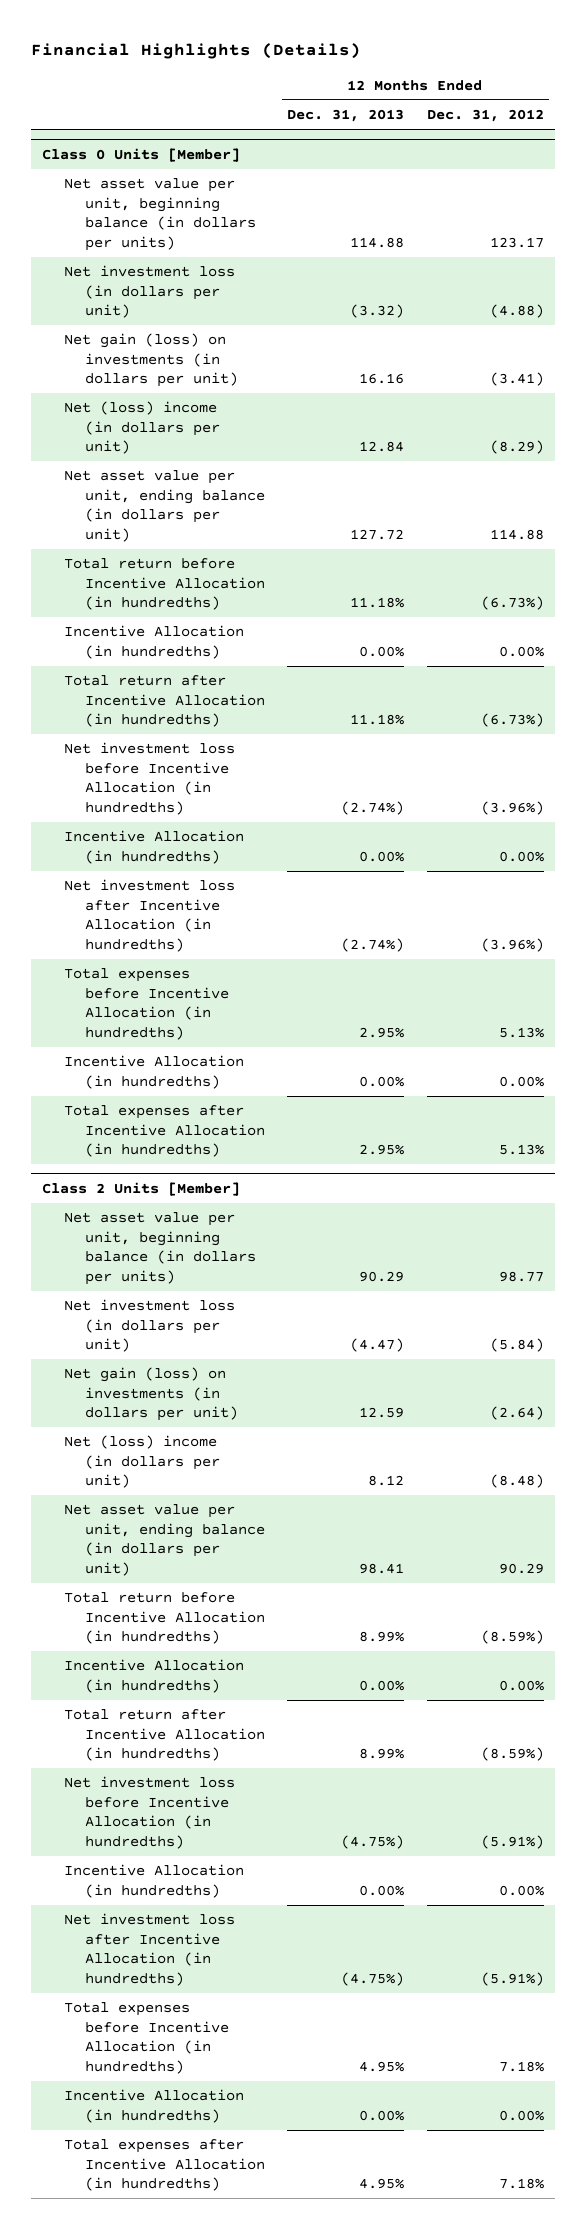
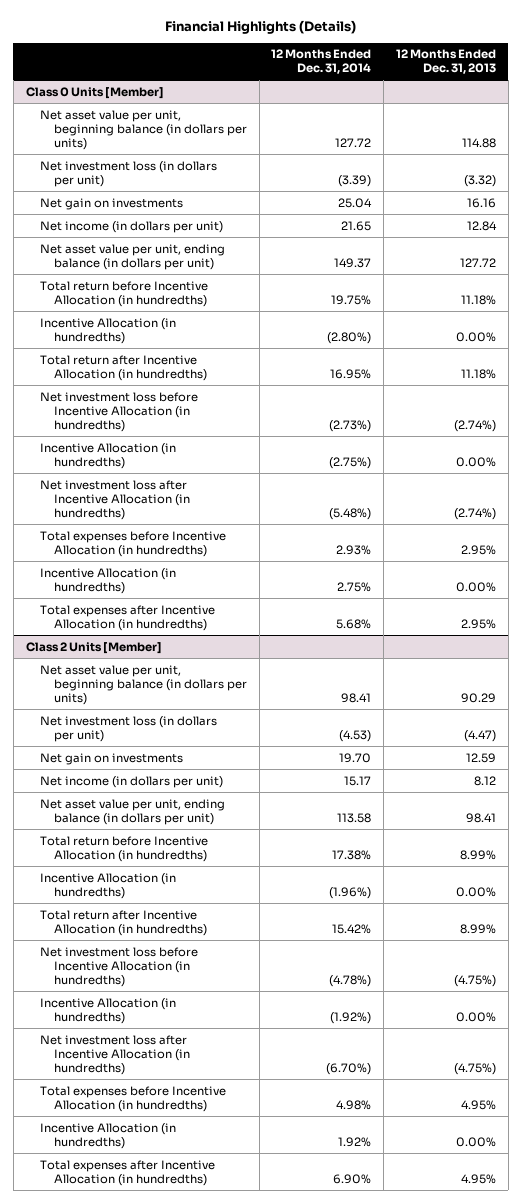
- | 12 Months Ended Dec. 31, 2013 | 12 Months Ended Dec. 31, 2012
+ | 12 Months Ended Dec. 31, 2014 | 12 Months Ended Dec. 31, 2013
@ Class 0 Units [Member]
- Net gain (loss) on investments (in dollars per unit) | 16.16 | (3.41)
- Net (loss) income (in dollars per unit) | 12.84 | (8.29)
+ Net gain on investments | 25.04 | 16.16
+ Net income (in dollars per unit) | 21.65 | 12.84
@ Class 2 Units [Member]
- Net gain (loss) on investments (in dollars per unit) | 12.59 | (2.64)
- Net (loss) income (in dollars per unit) | 8.12 | (8.48)
+ Net gain on investments | 19.70 | 12.59
+ Net income (in dollars per unit) | 15.17 | 8.12

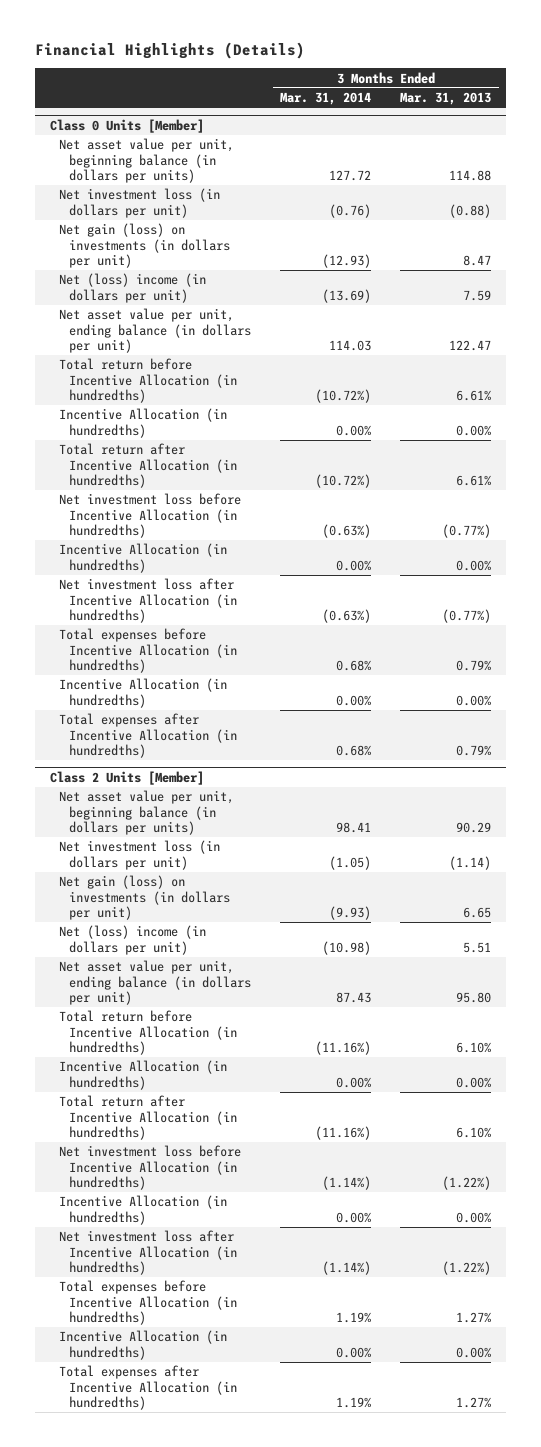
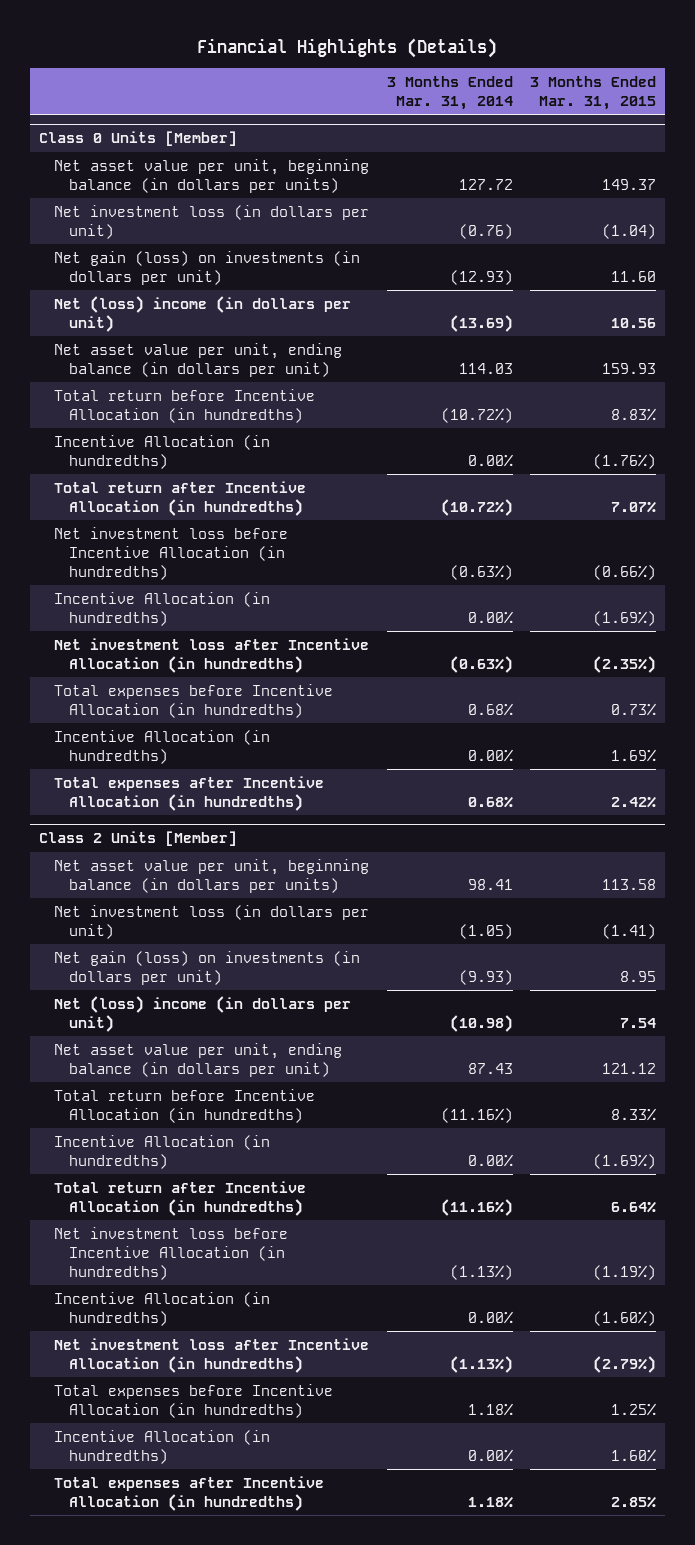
- | 3 Months Ended Mar. 31, 2014 | 3 Months Ended Mar. 31, 2013
+ | 3 Months Ended Mar. 31, 2014 | 3 Months Ended Mar. 31, 2015
@ Class 2 Units [Member]
- Net investment loss before Incentive Allocation (in hundredths) | (1.14%) | (1.22%)
+ Net investment loss before Incentive Allocation (in hundredths) | (1.13%) | (1.19%)
- Net investment loss after Incentive Allocation (in hundredths) | (1.14%) | (1.22%)
- Total expenses before Incentive Allocation (in hundredths) | 1.19% | 1.27%
+ Net investment loss after Incentive Allocation (in hundredths) | (1.13%) | (2.79%)
+ Total expenses before Incentive Allocation (in hundredths) | 1.18% | 1.25%
- Total expenses after Incentive Allocation (in hundredths) | 1.19% | 1.27%
+ Total expenses after Incentive Allocation (in hundredths) | 1.18% | 2.85%

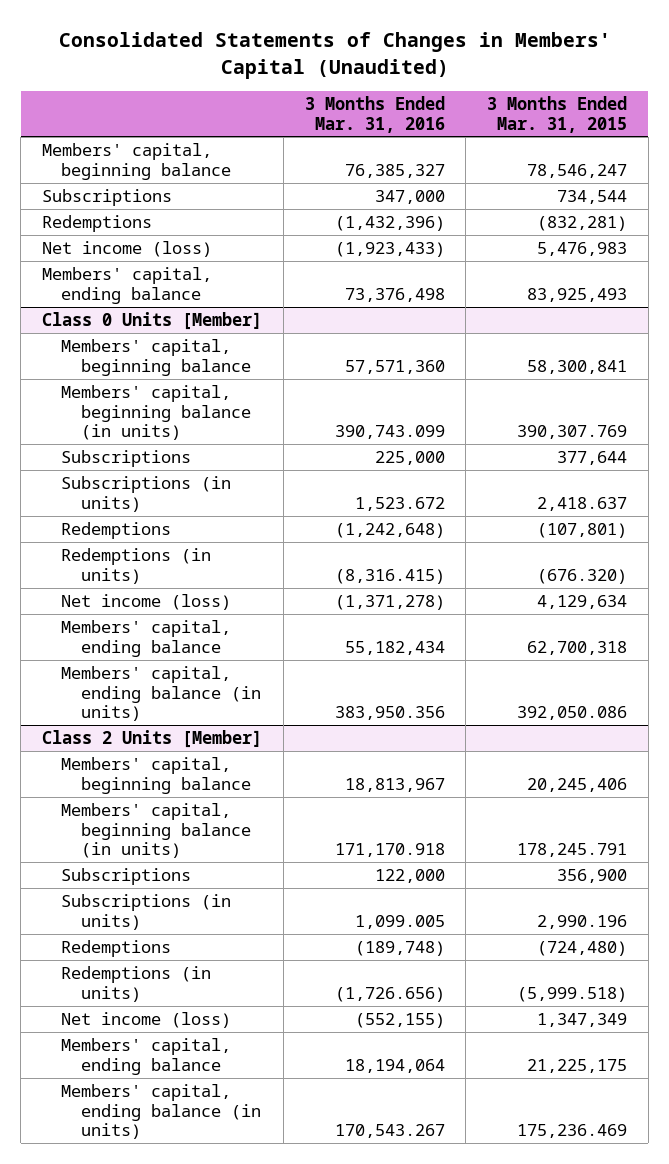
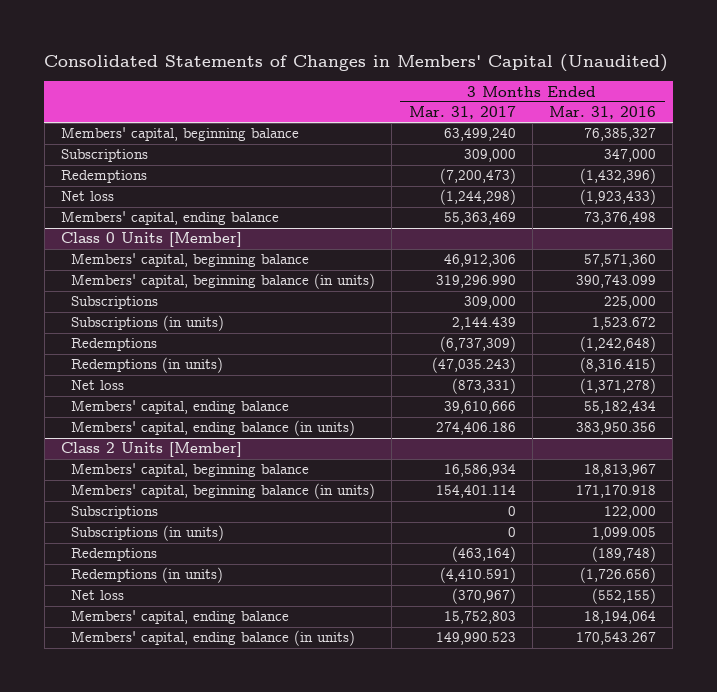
- | 3 Months Ended Mar. 31, 2016 | 3 Months Ended Mar. 31, 2015
+ | 3 Months Ended Mar. 31, 2017 | 3 Months Ended Mar. 31, 2016
- Net income (loss) | (1,923,433) | 5,476,983
+ Net loss | (1,244,298) | (1,923,433)
@ Class 0 Units [Member]
- Net income (loss) | (1,371,278) | 4,129,634
+ Net loss | (873,331) | (1,371,278)
@ Class 2 Units [Member]
- Net income (loss) | (552,155) | 1,347,349
+ Net loss | (370,967) | (552,155)

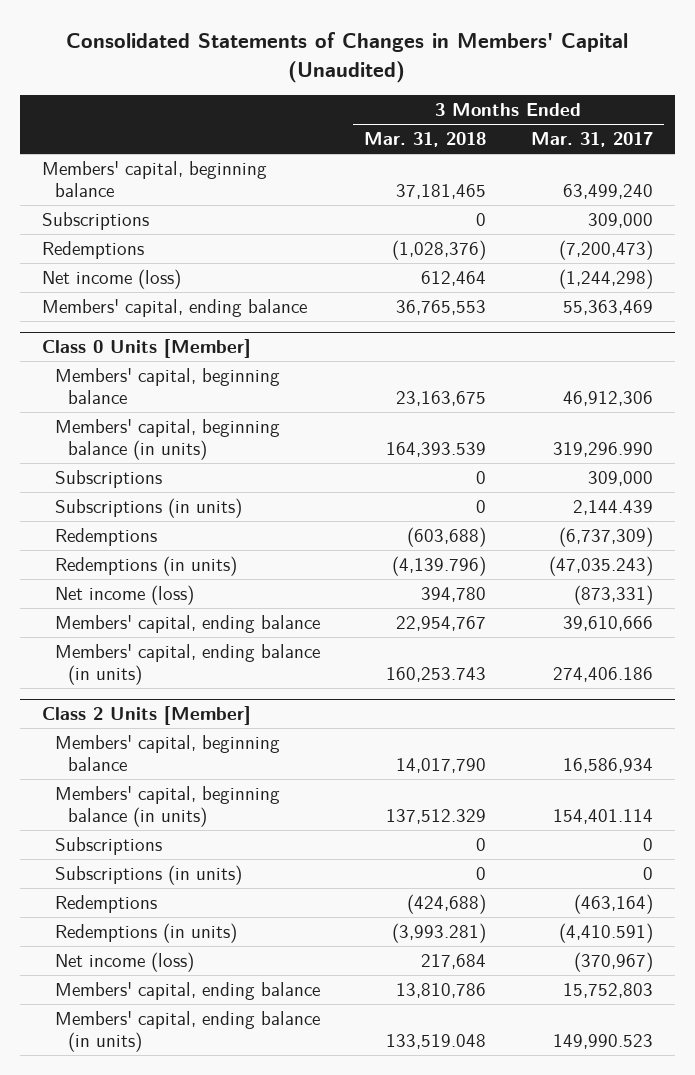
- | 3 Months Ended Mar. 31, 2017 | 3 Months Ended Mar. 31, 2016
+ | 3 Months Ended Mar. 31, 2018 | 3 Months Ended Mar. 31, 2017
- Net loss | (1,244,298) | (1,923,433)
+ Net income (loss) | 612,464 | (1,244,298)
@ Class 0 Units [Member]
- Net loss | (873,331) | (1,371,278)
+ Net income (loss) | 394,780 | (873,331)
@ Class 2 Units [Member]
- Net loss | (370,967) | (552,155)
+ Net income (loss) | 217,684 | (370,967)

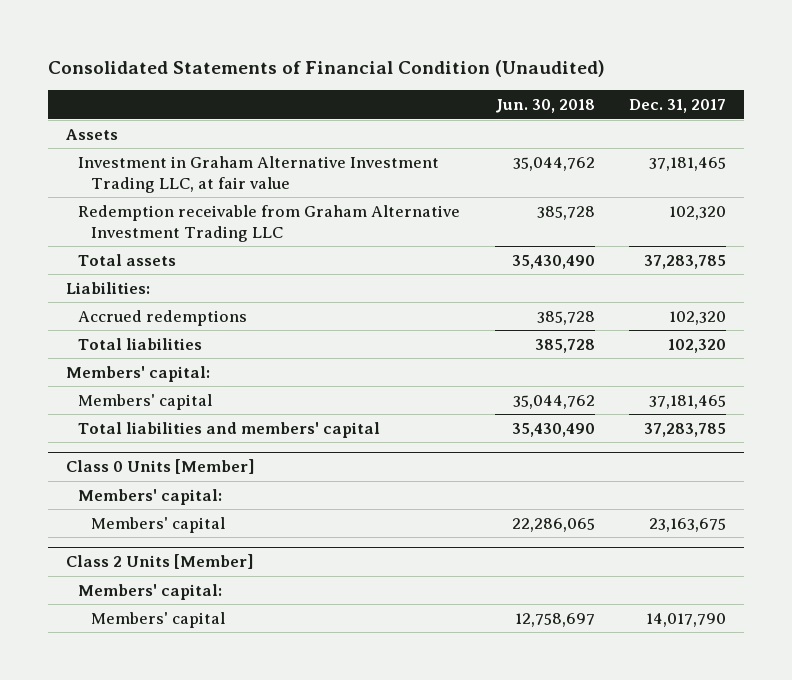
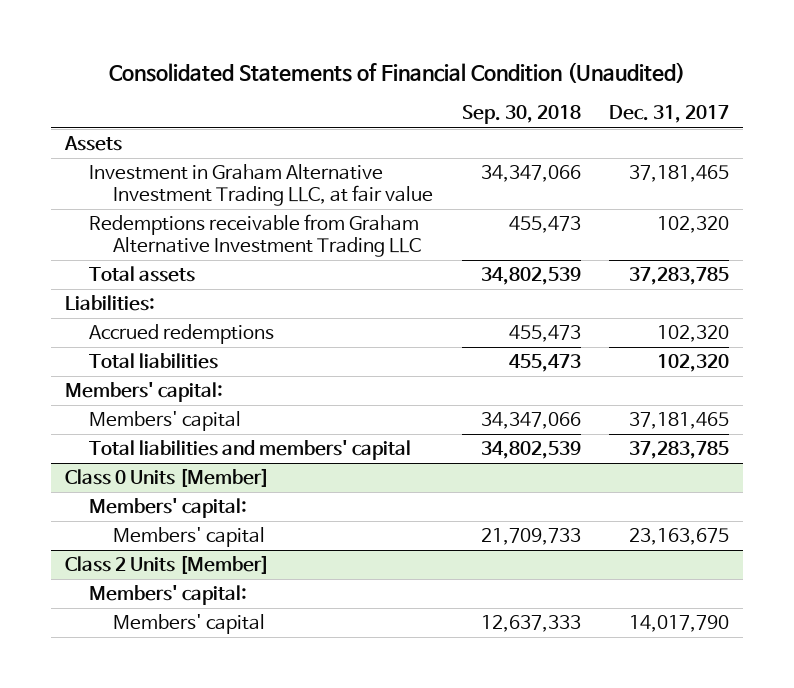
- | Jun. 30, 2018 | Dec. 31, 2017
+ | Sep. 30, 2018 | Dec. 31, 2017
- Redemption receivable from Graham Alternative Investment Trading LLC | 385,728 | 102,320
+ Redemptions receivable from Graham Alternative Investment Trading LLC | 455,473 | 102,320

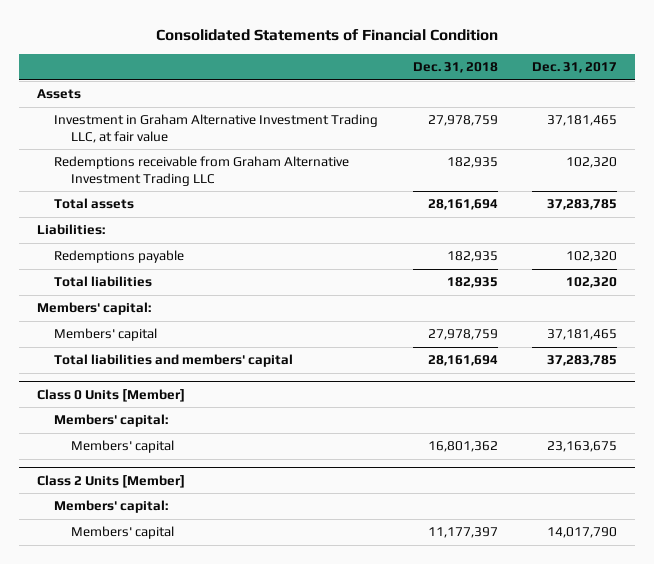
- Consolidated Statements of Financial Condition (Unaudited)
+ Consolidated Statements of Financial Condition
- | Sep. 30, 2018 | Dec. 31, 2017
+ | Dec. 31, 2018 | Dec. 31, 2017
- Accrued redemptions | 455,473 | 102,320
+ Redemptions payable | 182,935 | 102,320

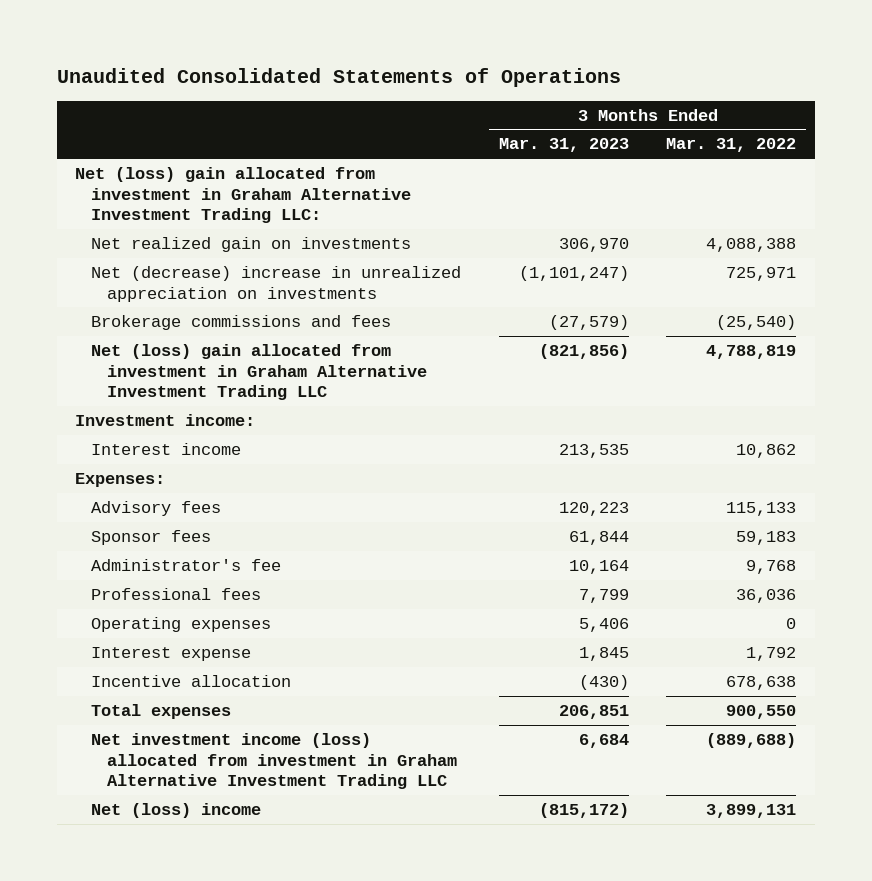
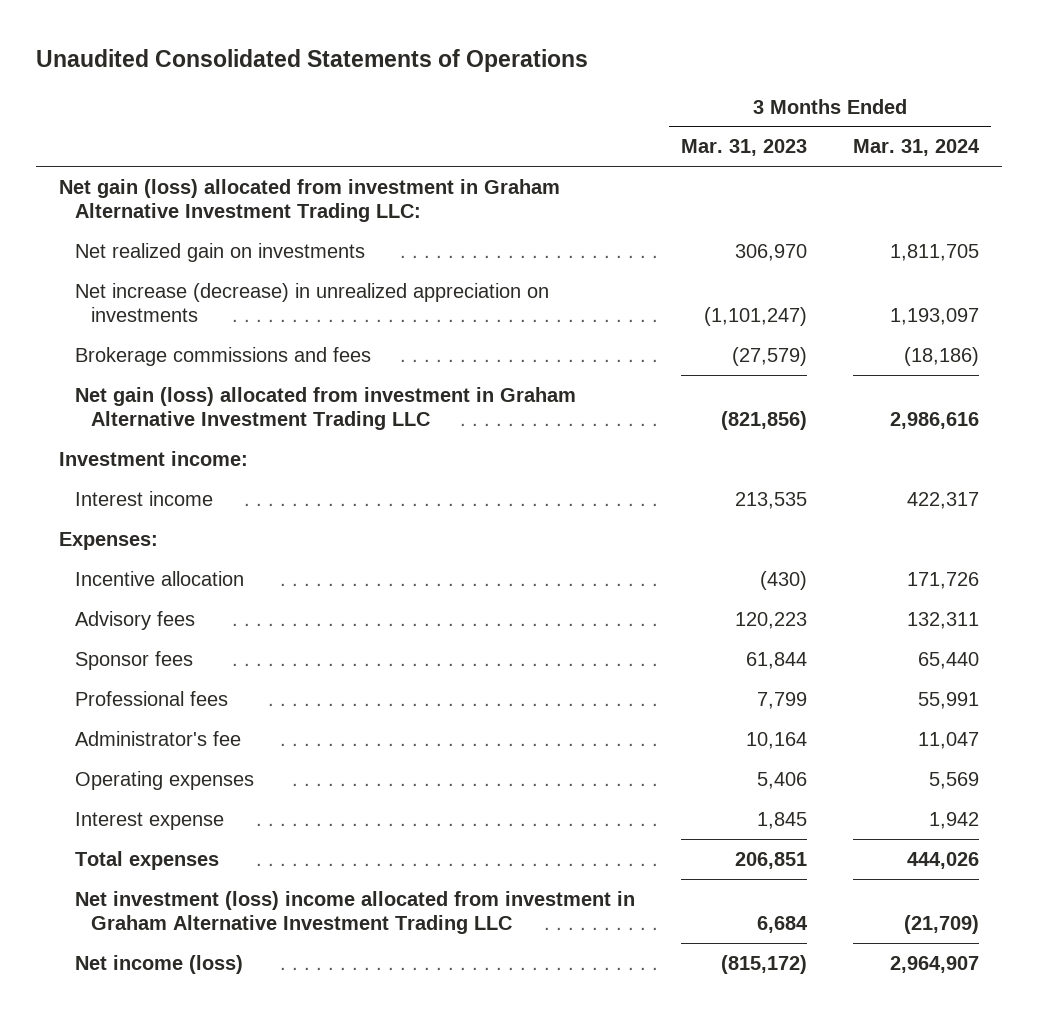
- | 3 Months Ended Mar. 31, 2023 | 3 Months Ended Mar. 31, 2022
+ | 3 Months Ended Mar. 31, 2023 | 3 Months Ended Mar. 31, 2024
- Net (loss) gain allocated from investment in Graham Alternative Investment Trading LLC:
+ Net gain (loss) allocated from investment in Graham Alternative Investment Trading LLC:
- Net (decrease) increase in unrealized appreciation on investments | (1,101,247) | 725,971
+ Net increase (decrease) in unrealized appreciation on investments | (1,101,247) | 1,193,097
- Net (loss) gain allocated from investment in Graham Alternative Investment Trading LLC | (821,856) | 4,788,819
+ Net gain (loss) allocated from investment in Graham Alternative Investment Trading LLC | (821,856) | 2,986,616
moved up: Incentive allocation | (430) | 171,726
moved down: Administrator's fee | 10,164 | 11,047
- Net investment income (loss) allocated from investment in Graham Alternative Investment Trading LLC | 6,684 | (889,688)
- Net (loss) income | (815,172) | 3,899,131
+ Net investment (loss) income allocated from investment in Graham Alternative Investment Trading LLC | 6,684 | (21,709)
+ Net income (loss) | (815,172) | 2,964,907

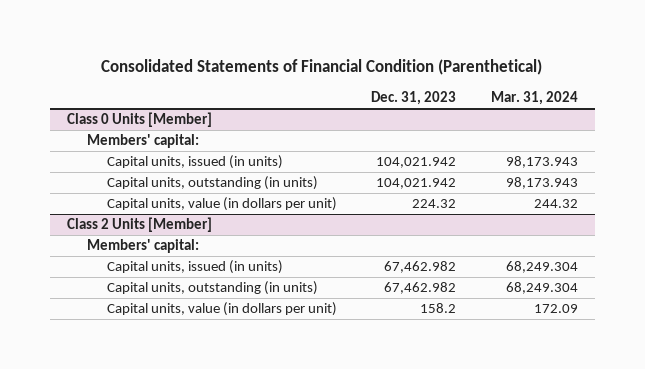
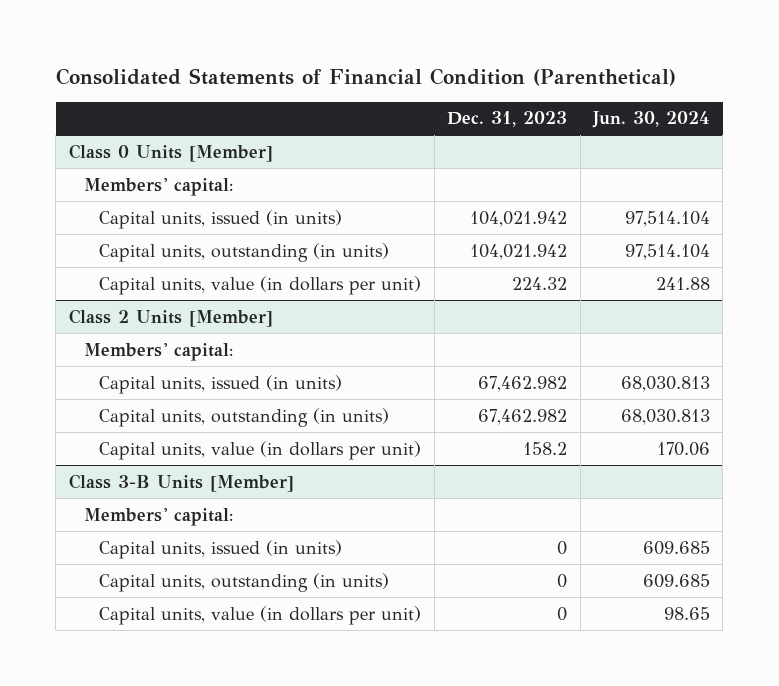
- | Dec. 31, 2023 | Mar. 31, 2024
+ | Dec. 31, 2023 | Jun. 30, 2024
+ Class 3-B Units [Member]
+ Members' capital:
+ Capital units, issued (in units) | 0 | 609.685
+ Capital units, outstanding (in units) | 0 | 609.685
+ Capital units, value (in dollars per unit) | 0 | 98.65

